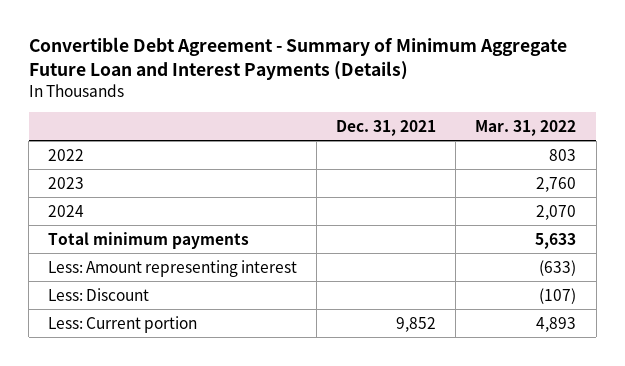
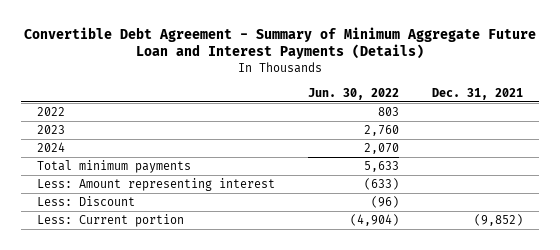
- | Dec. 31, 2021 | Mar. 31, 2022
+ | Jun. 30, 2022 | Dec. 31, 2021
- Less: Current portion | 9,852 | 4,893
+ Less: Current portion | (4,904) | (9,852)

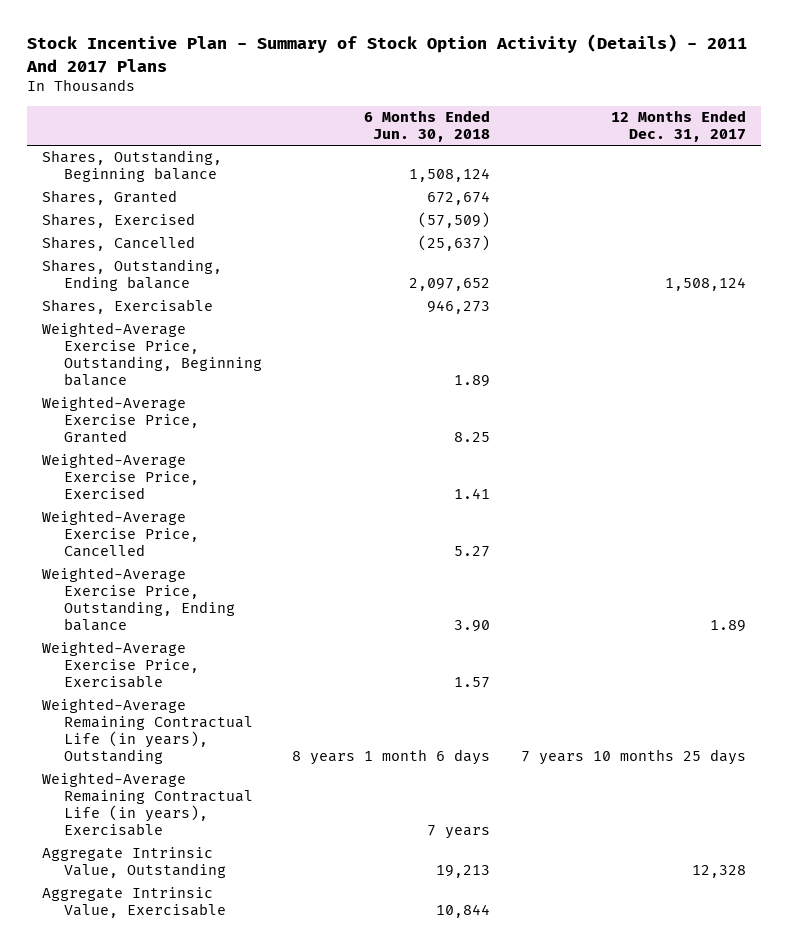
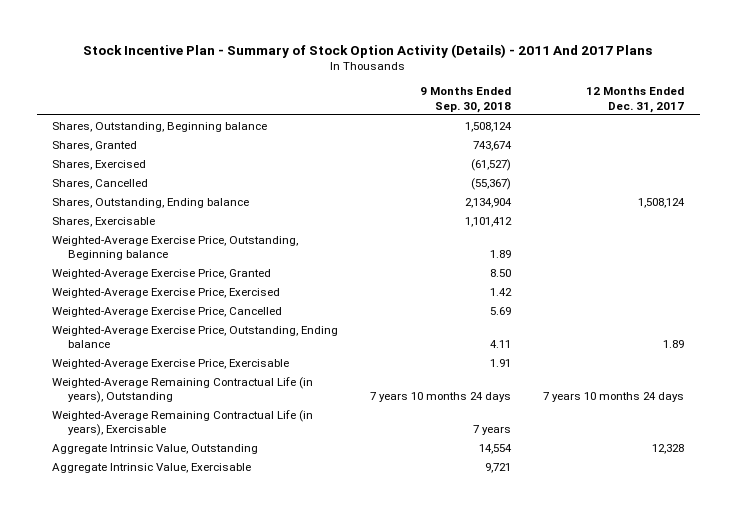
- | 6 Months Ended Jun. 30, 2018 | 12 Months Ended Dec. 31, 2017
+ | 9 Months Ended Sep. 30, 2018 | 12 Months Ended Dec. 31, 2017
- Weighted-Average Remaining Contractual Life (in years), Outstanding | 8 years 1 month 6 days | 7 years 10 months 25 days
+ Weighted-Average Remaining Contractual Life (in years), Outstanding | 7 years 10 months 24 days | 7 years 10 months 24 days

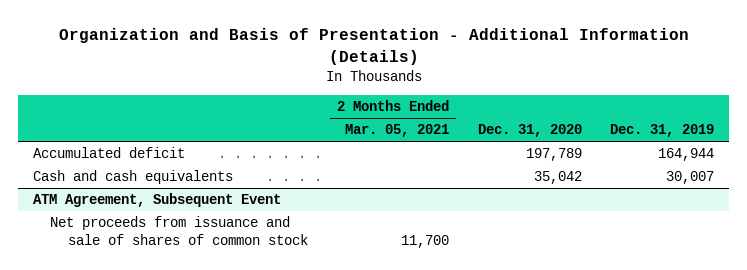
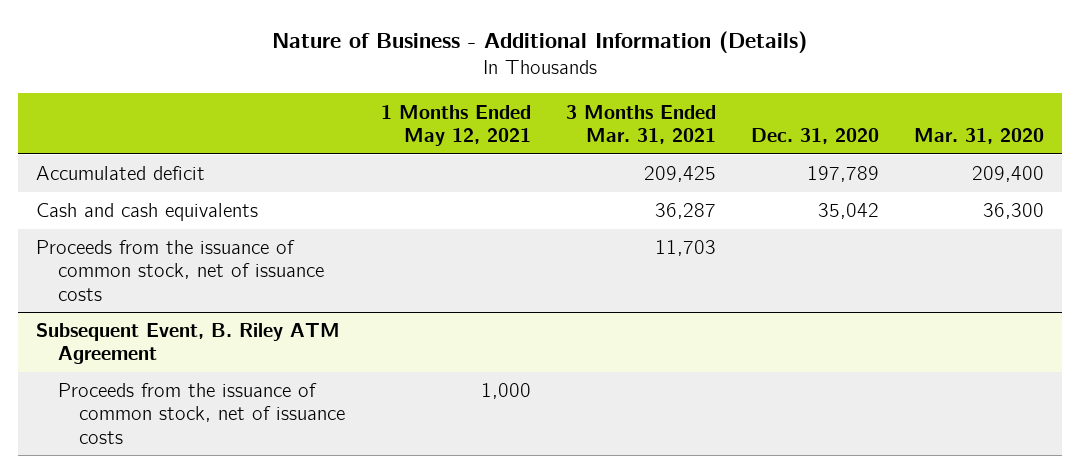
- Organization and Basis of Presentation - Additional Information (Details)
+ Nature of Business - Additional Information (Details)
- | 2 Months Ended Mar. 05, 2021 | Dec. 31, 2020 | Dec. 31, 2019
+ | 1 Months Ended May 12, 2021 | 3 Months Ended Mar. 31, 2021 | Dec. 31, 2020 | Mar. 31, 2020
- ATM Agreement, Subsequent Event
- Net proceeds from issuance and sale of shares of common stock | 11,700 | |
+ Proceeds from the issuance of common stock, net of issuance costs | | 11,703 | |
+ Subsequent Event, B. Riley ATM Agreement
+ Proceeds from the issuance of common stock, net of issuance costs | 1,000 | | |

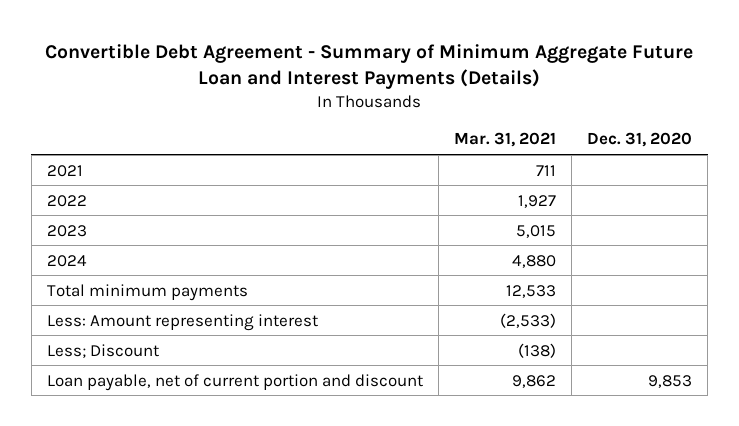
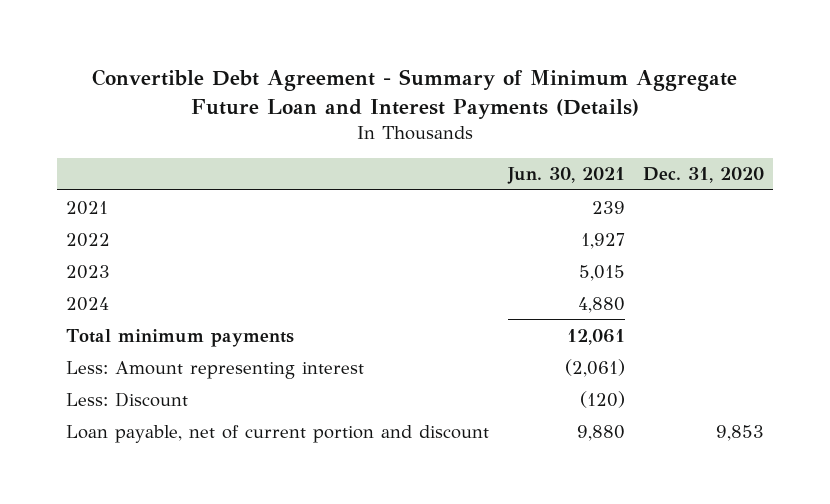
- | Mar. 31, 2021 | Dec. 31, 2020
+ | Jun. 30, 2021 | Dec. 31, 2020
- Less; Discount | (138) |
+ Less: Discount | (120) |

